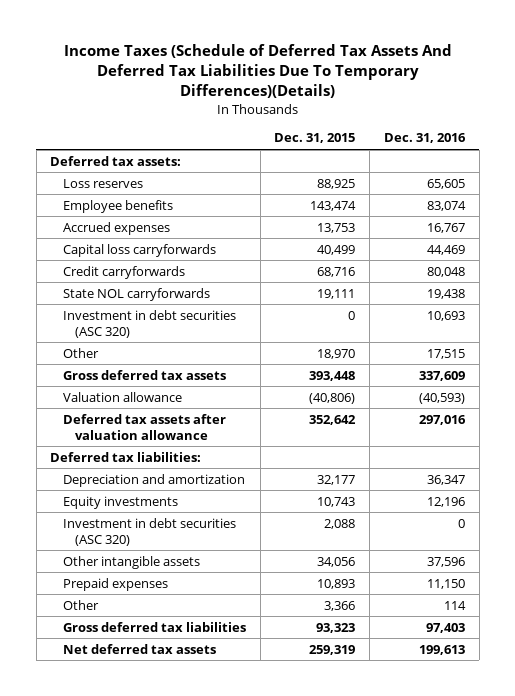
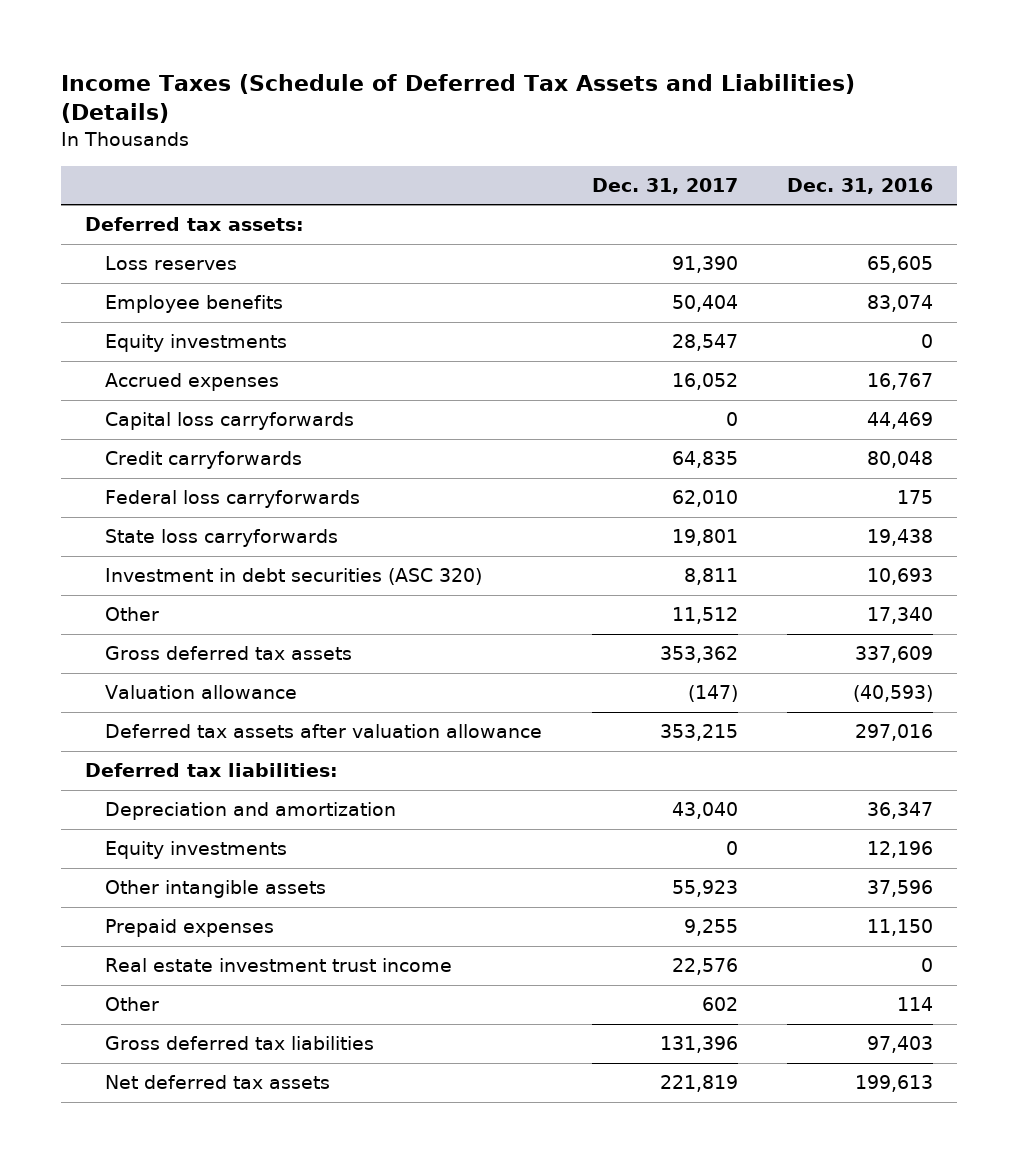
- Income Taxes (Schedule of Deferred Tax Assets And Deferred Tax Liabilities Due To Temporary Differences)(Details)
+ Income Taxes (Schedule of Deferred Tax Assets and Liabilities) (Details)
- | Dec. 31, 2015 | Dec. 31, 2016
+ | Dec. 31, 2017 | Dec. 31, 2016
+ Equity investments | 28,547 | 0
- State NOL carryforwards | 19,111 | 19,438
+ Federal loss carryforwards | 62,010 | 175
+ State loss carryforwards | 19,801 | 19,438
- Other | 18,970 | 17,515
+ Other | 11,512 | 17,340
- Investment in debt securities (ASC 320) | 2,088 | 0
+ Real estate investment trust income | 22,576 | 0

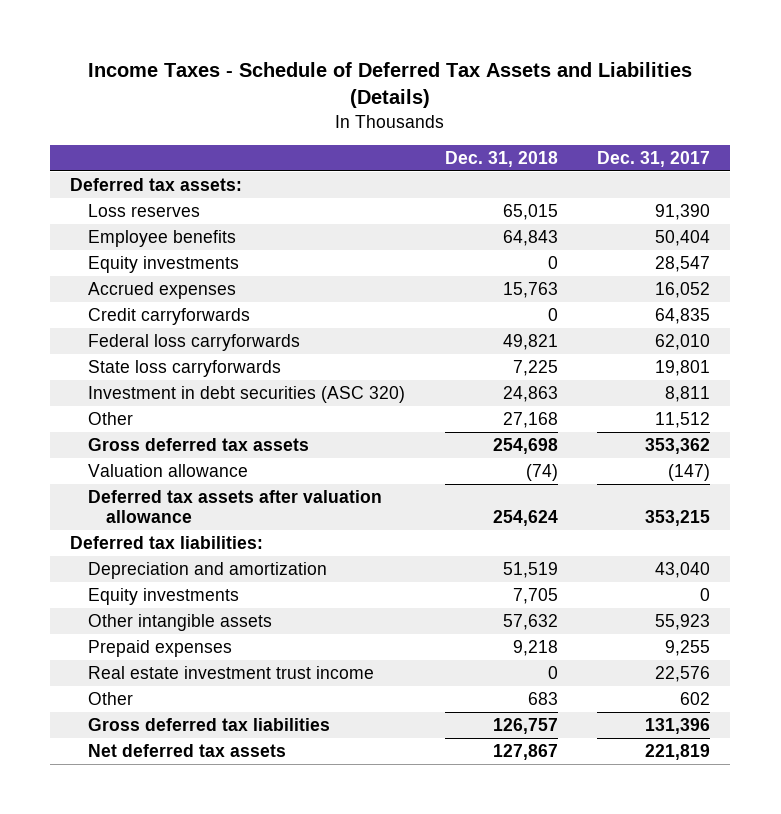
- Income Taxes (Schedule of Deferred Tax Assets and Liabilities) (Details)
+ Income Taxes - Schedule of Deferred Tax Assets and Liabilities (Details)
- | Dec. 31, 2017 | Dec. 31, 2016
+ | Dec. 31, 2018 | Dec. 31, 2017
- Capital loss carryforwards | 0 | 44,469

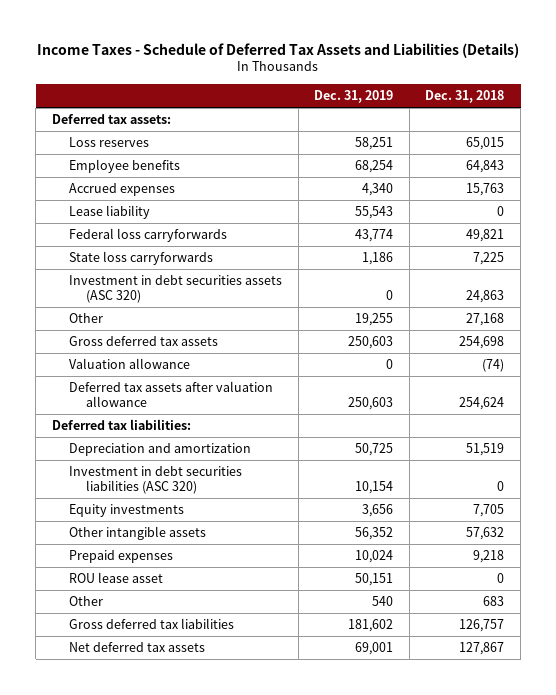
- | Dec. 31, 2018 | Dec. 31, 2017
+ | Dec. 31, 2019 | Dec. 31, 2018
- Equity investments | 0 | 28,547
- Credit carryforwards | 0 | 64,835
+ Lease liability | 55,543 | 0
- Investment in debt securities (ASC 320) | 24,863 | 8,811
+ Investment in debt securities assets (ASC 320) | 0 | 24,863
+ Investment in debt securities liabilities (ASC 320) | 10,154 | 0
- Real estate investment trust income | 0 | 22,576
+ ROU lease asset | 50,151 | 0

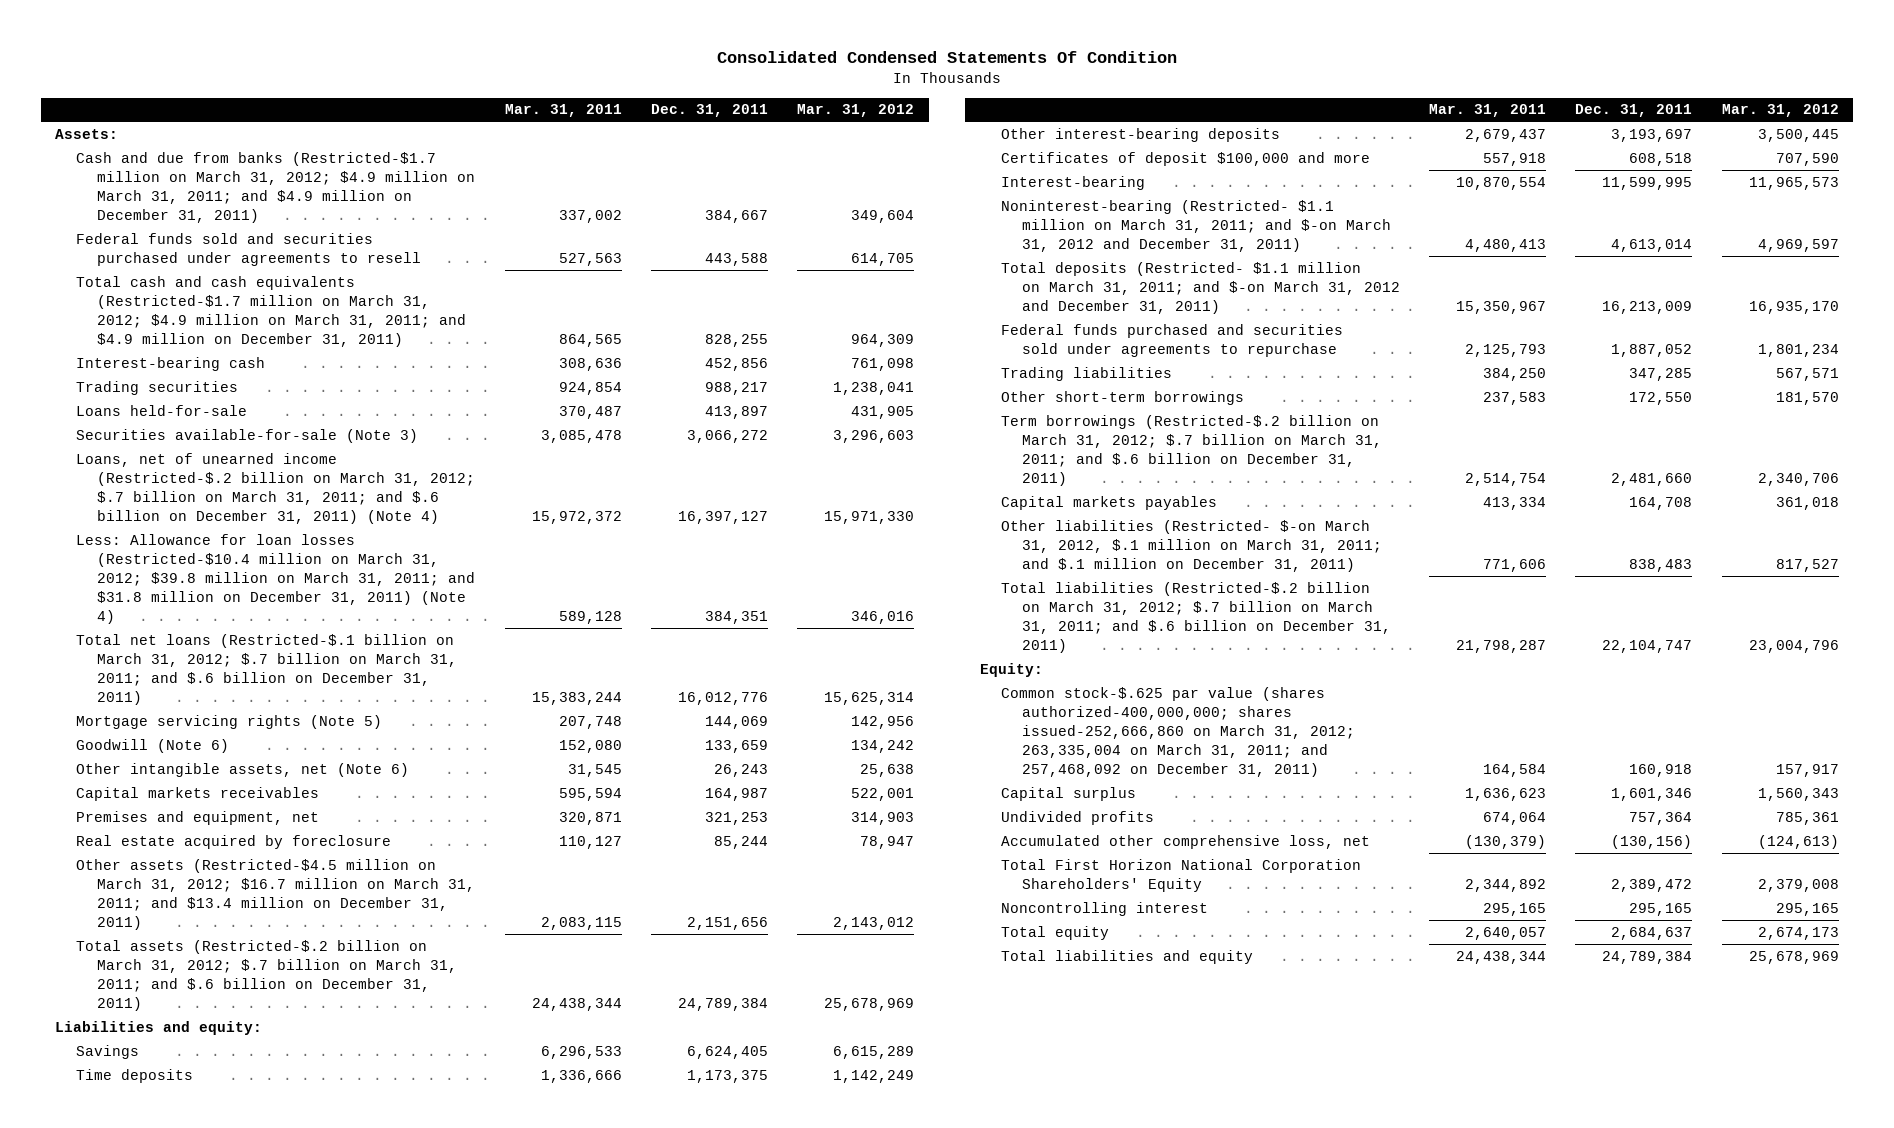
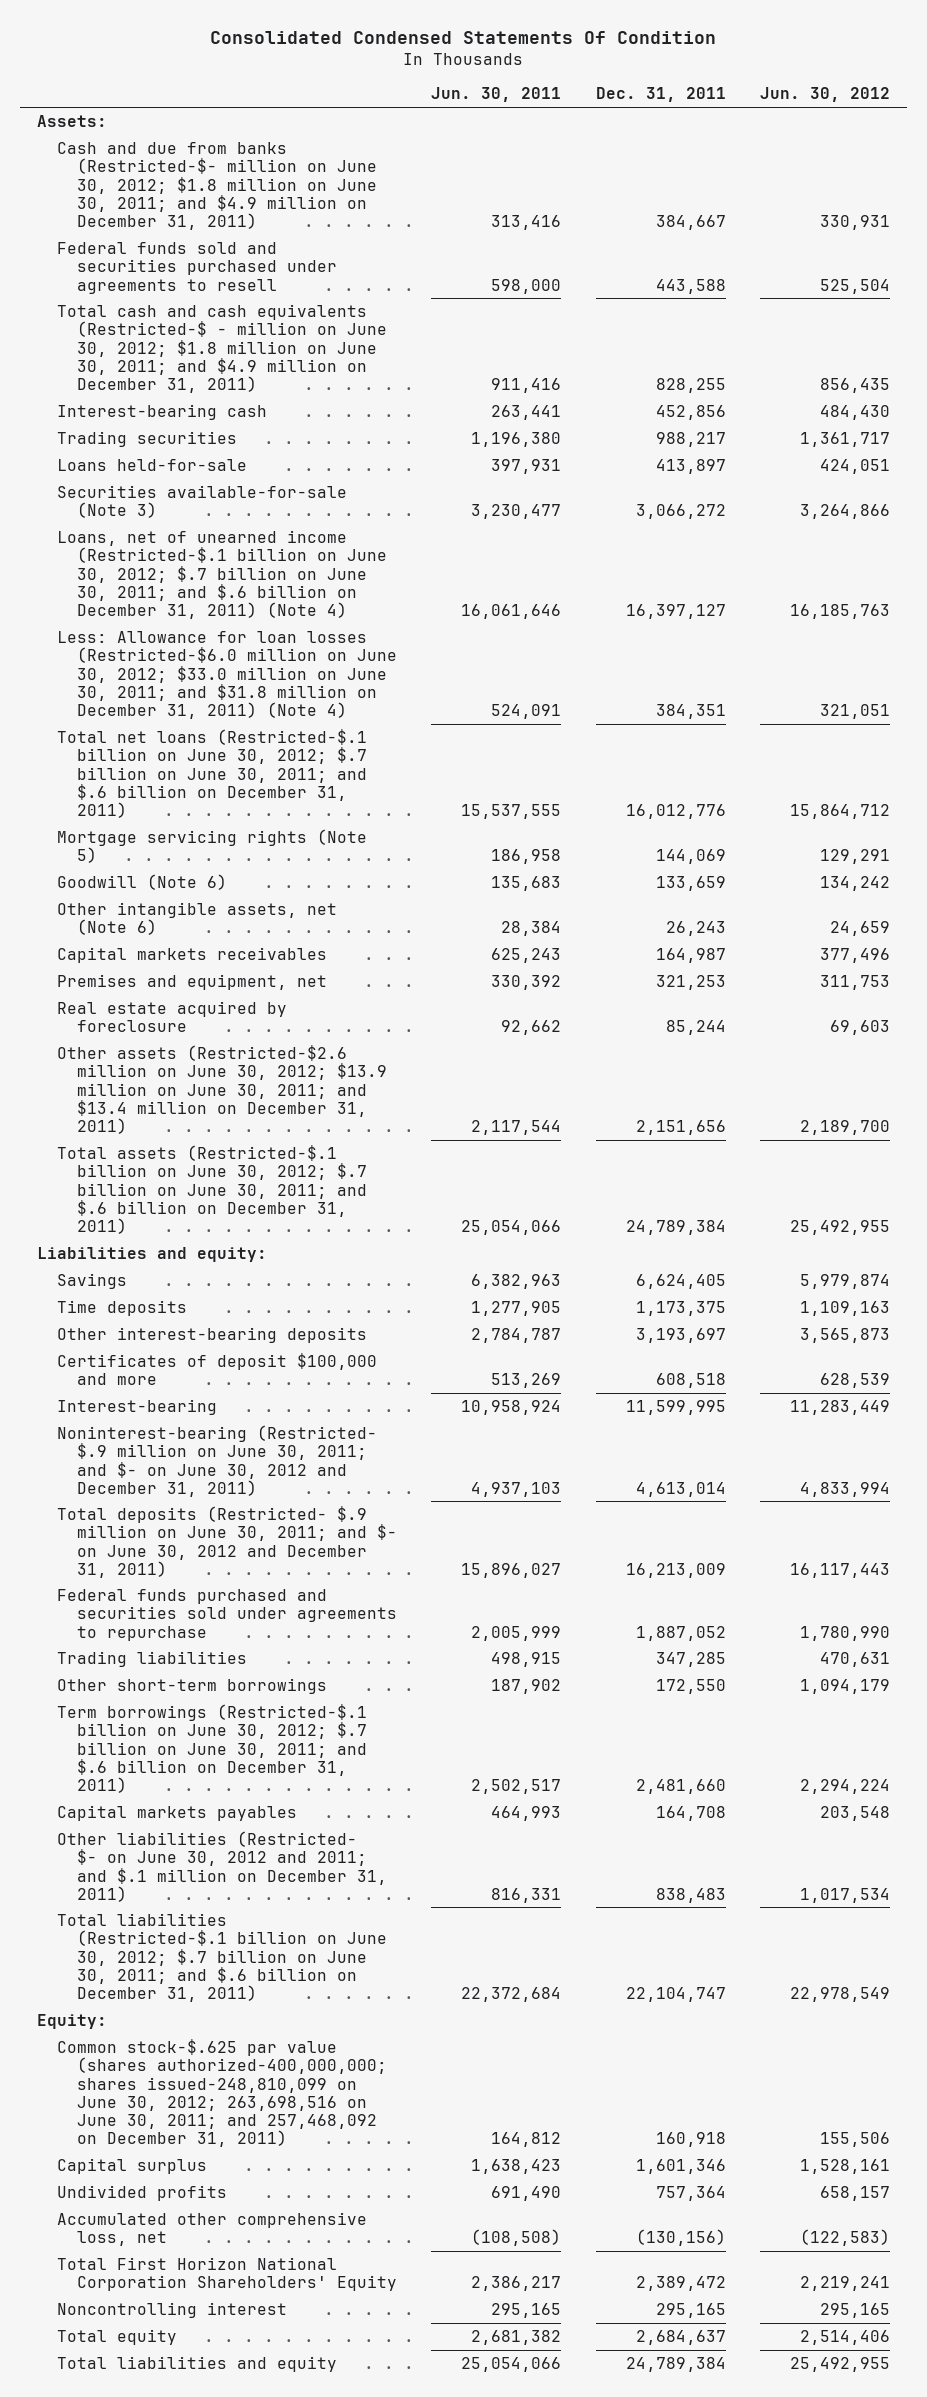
- | Mar. 31, 2011 | Dec. 31, 2011 | Mar. 31, 2012
+ | Jun. 30, 2011 | Dec. 31, 2011 | Jun. 30, 2012
- Cash and due from banks (Restricted-$1.7 million on March 31, 2012; $4.9 million on March 31, 2011; and $4.9 million on December 31, 2011) | 337,002 | 384,667 | 349,604
+ Cash and due from banks (Restricted-$- million on June 30, 2012; $1.8 million on June 30, 2011; and $4.9 million on December 31, 2011) | 313,416 | 384,667 | 330,931
- Total cash and cash equivalents (Restricted-$1.7 million on March 31, 2012; $4.9 million on March 31, 2011; and $4.9 million on December 31, 2011) | 864,565 | 828,255 | 964,309
+ Total cash and cash equivalents (Restricted-$ - million on June 30, 2012; $1.8 million on June 30, 2011; and $4.9 million on December 31, 2011) | 911,416 | 828,255 | 856,435
- Loans, net of unearned income (Restricted-$.2 billion on March 31, 2012; $.7 billion on March 31, 2011; and $.6 billion on December 31, 2011) (Note 4) | 15,972,372 | 16,397,127 | 15,971,330
- Less: Allowance for loan losses (Restricted-$10.4 million on March 31, 2012; $39.8 million on March 31, 2011; and $31.8 million on December 31, 2011) (Note 4) | 589,128 | 384,351 | 346,016
- Total net loans (Restricted-$.1 billion on March 31, 2012; $.7 billion on March 31, 2011; and $.6 billion on December 31, 2011) | 15,383,244 | 16,012,776 | 15,625,314
+ Loans, net of unearned income (Restricted-$.1 billion on June 30, 2012; $.7 billion on June 30, 2011; and $.6 billion on December 31, 2011) (Note 4) | 16,061,646 | 16,397,127 | 16,185,763
+ Less: Allowance for loan losses (Restricted-$6.0 million on June 30, 2012; $33.0 million on June 30, 2011; and $31.8 million on December 31, 2011) (Note 4) | 524,091 | 384,351 | 321,051
+ Total net loans (Restricted-$.1 billion on June 30, 2012; $.7 billion on June 30, 2011; and $.6 billion on December 31, 2011) | 15,537,555 | 16,012,776 | 15,864,712
- Other assets (Restricted-$4.5 million on March 31, 2012; $16.7 million on March 31, 2011; and $13.4 million on December 31, 2011) | 2,083,115 | 2,151,656 | 2,143,012
- Total assets (Restricted-$.2 billion on March 31, 2012; $.7 billion on March 31, 2011; and $.6 billion on December 31, 2011) | 24,438,344 | 24,789,384 | 25,678,969
+ Other assets (Restricted-$2.6 million on June 30, 2012; $13.9 million on June 30, 2011; and $13.4 million on December 31, 2011) | 2,117,544 | 2,151,656 | 2,189,700
+ Total assets (Restricted-$.1 billion on June 30, 2012; $.7 billion on June 30, 2011; and $.6 billion on December 31, 2011) | 25,054,066 | 24,789,384 | 25,492,955
- Noninterest-bearing (Restricted- $1.1 million on March 31, 2011; and $-on March 31, 2012 and December 31, 2011) | 4,480,413 | 4,613,014 | 4,969,597
- Total deposits (Restricted- $1.1 million on March 31, 2011; and $-on March 31, 2012 and December 31, 2011) | 15,350,967 | 16,213,009 | 16,935,170
+ Noninterest-bearing (Restricted- $.9 million on June 30, 2011; and $- on June 30, 2012 and December 31, 2011) | 4,937,103 | 4,613,014 | 4,833,994
+ Total deposits (Restricted- $.9 million on June 30, 2011; and $- on June 30, 2012 and December 31, 2011) | 15,896,027 | 16,213,009 | 16,117,443
- Term borrowings (Restricted-$.2 billion on March 31, 2012; $.7 billion on March 31, 2011; and $.6 billion on December 31, 2011) | 2,514,754 | 2,481,660 | 2,340,706
+ Term borrowings (Restricted-$.1 billion on June 30, 2012; $.7 billion on June 30, 2011; and $.6 billion on December 31, 2011) | 2,502,517 | 2,481,660 | 2,294,224
- Other liabilities (Restricted- $-on March 31, 2012, $.1 million on March 31, 2011; and $.1 million on December 31, 2011) | 771,606 | 838,483 | 817,527
- Total liabilities (Restricted-$.2 billion on March 31, 2012; $.7 billion on March 31, 2011; and $.6 billion on December 31, 2011) | 21,798,287 | 22,104,747 | 23,004,796
+ Other liabilities (Restricted- $- on June 30, 2012 and 2011; and $.1 million on December 31, 2011) | 816,331 | 838,483 | 1,017,534
+ Total liabilities (Restricted-$.1 billion on June 30, 2012; $.7 billion on June 30, 2011; and $.6 billion on December 31, 2011) | 22,372,684 | 22,104,747 | 22,978,549
- Common stock-$.625 par value (shares authorized-400,000,000; shares issued-252,666,860 on March 31, 2012; 263,335,004 on March 31, 2011; and 257,468,092 on December 31, 2011) | 164,584 | 160,918 | 157,917
+ Common stock-$.625 par value (shares authorized-400,000,000; shares issued-248,810,099 on June 30, 2012; 263,698,516 on June 30, 2011; and 257,468,092 on December 31, 2011) | 164,812 | 160,918 | 155,506

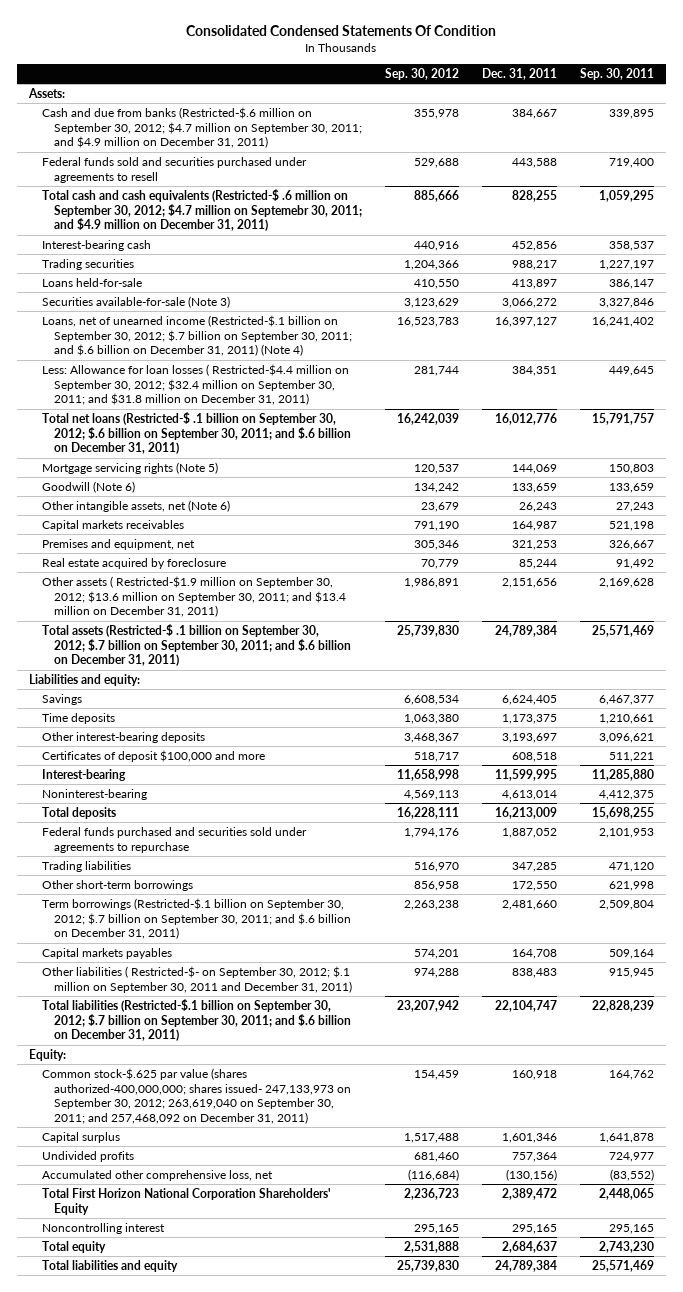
- | Jun. 30, 2011 | Dec. 31, 2011 | Jun. 30, 2012
+ | Sep. 30, 2012 | Dec. 31, 2011 | Sep. 30, 2011
- Cash and due from banks (Restricted-$- million on June 30, 2012; $1.8 million on June 30, 2011; and $4.9 million on December 31, 2011) | 313,416 | 384,667 | 330,931
+ Cash and due from banks (Restricted-$.6 million on September 30, 2012; $4.7 million on September 30, 2011; and $4.9 million on December 31, 2011) | 355,978 | 384,667 | 339,895
- Total cash and cash equivalents (Restricted-$ - million on June 30, 2012; $1.8 million on June 30, 2011; and $4.9 million on December 31, 2011) | 911,416 | 828,255 | 856,435
+ Total cash and cash equivalents (Restricted-$ .6 million on September 30, 2012; $4.7 million on Septemebr 30, 2011; and $4.9 million on December 31, 2011) | 885,666 | 828,255 | 1,059,295
- Loans, net of unearned income (Restricted-$.1 billion on June 30, 2012; $.7 billion on June 30, 2011; and $.6 billion on December 31, 2011) (Note 4) | 16,061,646 | 16,397,127 | 16,185,763
- Less: Allowance for loan losses (Restricted-$6.0 million on June 30, 2012; $33.0 million on June 30, 2011; and $31.8 million on December 31, 2011) (Note 4) | 524,091 | 384,351 | 321,051
- Total net loans (Restricted-$.1 billion on June 30, 2012; $.7 billion on June 30, 2011; and $.6 billion on December 31, 2011) | 15,537,555 | 16,012,776 | 15,864,712
+ Loans, net of unearned income (Restricted-$.1 billion on September 30, 2012; $.7 billion on September 30, 2011; and $.6 billion on December 31, 2011) (Note 4) | 16,523,783 | 16,397,127 | 16,241,402
+ Less: Allowance for loan losses ( Restricted-$4.4 million on September 30, 2012; $32.4 million on September 30, 2011; and $31.8 million on December 31, 2011) | 281,744 | 384,351 | 449,645
+ Total net loans (Restricted-$ .1 billion on September 30, 2012; $.6 billion on September 30, 2011; and $.6 billion on December 31, 2011) | 16,242,039 | 16,012,776 | 15,791,757
- Other assets (Restricted-$2.6 million on June 30, 2012; $13.9 million on June 30, 2011; and $13.4 million on December 31, 2011) | 2,117,544 | 2,151,656 | 2,189,700
- Total assets (Restricted-$.1 billion on June 30, 2012; $.7 billion on June 30, 2011; and $.6 billion on December 31, 2011) | 25,054,066 | 24,789,384 | 25,492,955
+ Other assets ( Restricted-$1.9 million on September 30, 2012; $13.6 million on September 30, 2011; and $13.4 million on December 31, 2011) | 1,986,891 | 2,151,656 | 2,169,628
+ Total assets (Restricted-$ .1 billion on September 30, 2012; $.7 billion on September 30, 2011; and $.6 billion on December 31, 2011) | 25,739,830 | 24,789,384 | 25,571,469
- Noninterest-bearing (Restricted- $.9 million on June 30, 2011; and $- on June 30, 2012 and December 31, 2011) | 4,937,103 | 4,613,014 | 4,833,994
- Total deposits (Restricted- $.9 million on June 30, 2011; and $- on June 30, 2012 and December 31, 2011) | 15,896,027 | 16,213,009 | 16,117,443
+ Noninterest-bearing | 4,569,113 | 4,613,014 | 4,412,375
+ Total deposits | 16,228,111 | 16,213,009 | 15,698,255
- Term borrowings (Restricted-$.1 billion on June 30, 2012; $.7 billion on June 30, 2011; and $.6 billion on December 31, 2011) | 2,502,517 | 2,481,660 | 2,294,224
+ Term borrowings (Restricted-$.1 billion on September 30, 2012; $.7 billion on September 30, 2011; and $.6 billion on December 31, 2011) | 2,263,238 | 2,481,660 | 2,509,804
- Other liabilities (Restricted- $- on June 30, 2012 and 2011; and $.1 million on December 31, 2011) | 816,331 | 838,483 | 1,017,534
- Total liabilities (Restricted-$.1 billion on June 30, 2012; $.7 billion on June 30, 2011; and $.6 billion on December 31, 2011) | 22,372,684 | 22,104,747 | 22,978,549
+ Other liabilities ( Restricted-$- on September 30, 2012; $.1 million on September 30, 2011 and December 31, 2011) | 974,288 | 838,483 | 915,945
+ Total liabilities (Restricted-$.1 billion on September 30, 2012; $.7 billion on September 30, 2011; and $.6 billion on December 31, 2011) | 23,207,942 | 22,104,747 | 22,828,239
- Common stock-$.625 par value (shares authorized-400,000,000; shares issued-248,810,099 on June 30, 2012; 263,698,516 on June 30, 2011; and 257,468,092 on December 31, 2011) | 164,812 | 160,918 | 155,506
+ Common stock-$.625 par value (shares authorized-400,000,000; shares issued- 247,133,973 on September 30, 2012; 263,619,040 on September 30, 2011; and 257,468,092 on December 31, 2011) | 154,459 | 160,918 | 164,762

